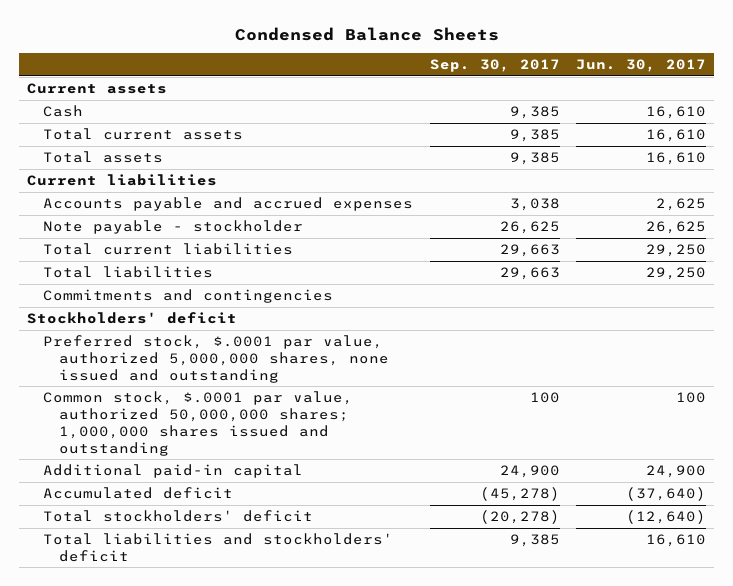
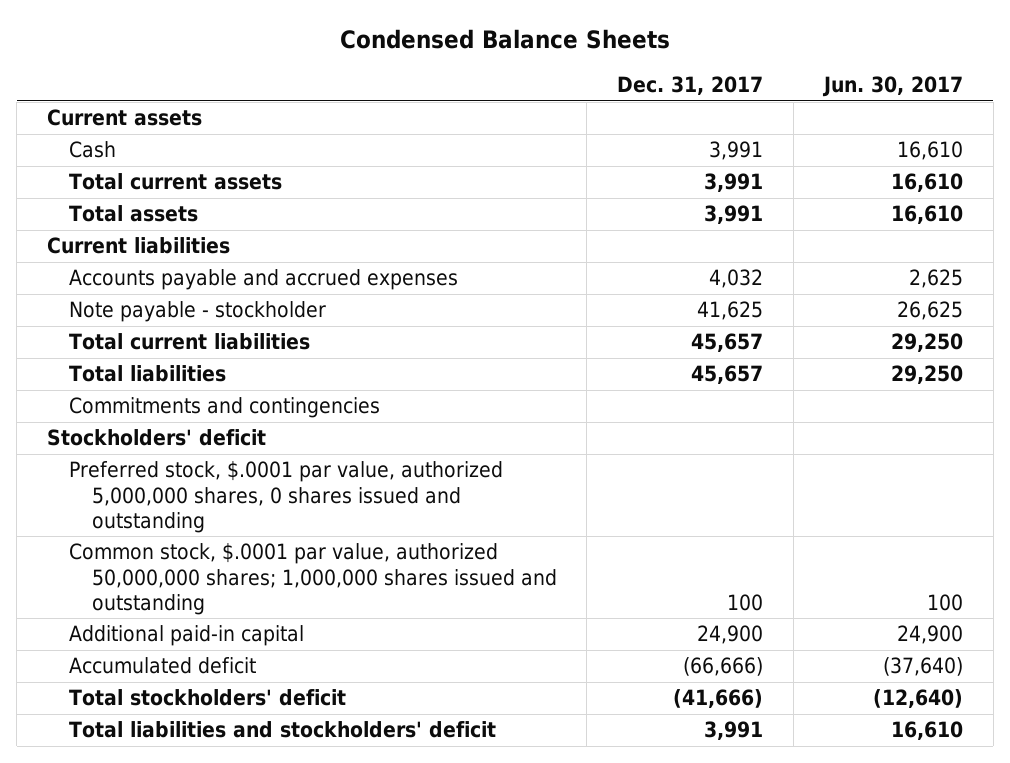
- | Sep. 30, 2017 | Jun. 30, 2017
+ | Dec. 31, 2017 | Jun. 30, 2017
- Preferred stock, $.0001 par value, authorized 5,000,000 shares, none issued and outstanding
+ Preferred stock, $.0001 par value, authorized 5,000,000 shares, 0 shares issued and outstanding

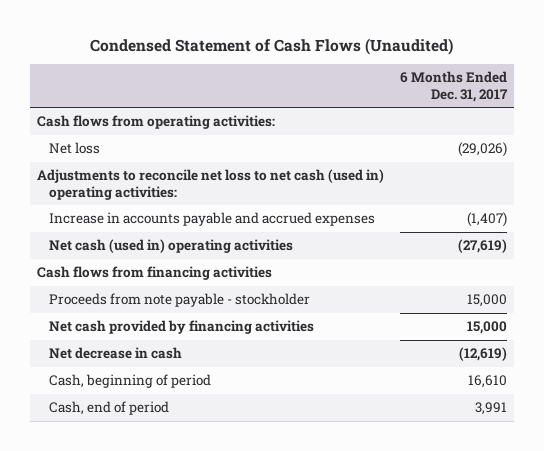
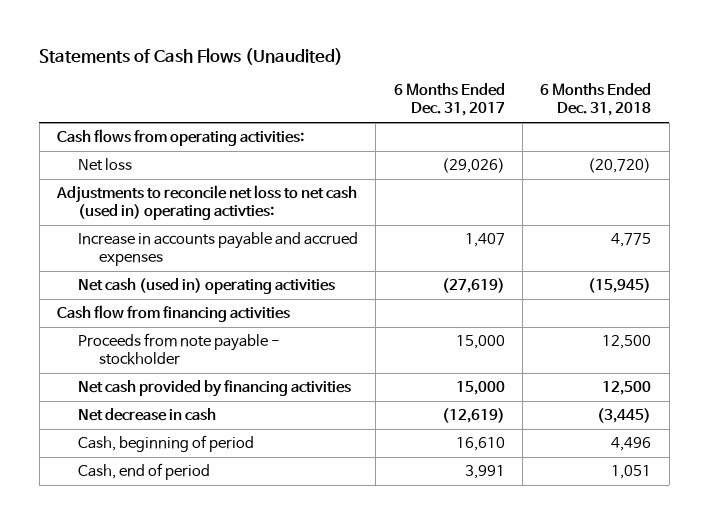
- Condensed Statement of Cash Flows (Unaudited)
+ Statements of Cash Flows (Unaudited)
- | 6 Months Ended Dec. 31, 2017
+ | 6 Months Ended Dec. 31, 2017 | 6 Months Ended Dec. 31, 2018
- Adjustments to reconcile net loss to net cash (used in) operating activities:
- Increase in accounts payable and accrued expenses | (1,407)
+ Adjustments to reconcile net loss to net cash (used in) operating activties:
+ Increase in accounts payable and accrued expenses | 1,407 | 4,775
- Cash flows from financing activities
+ Cash flow from financing activities

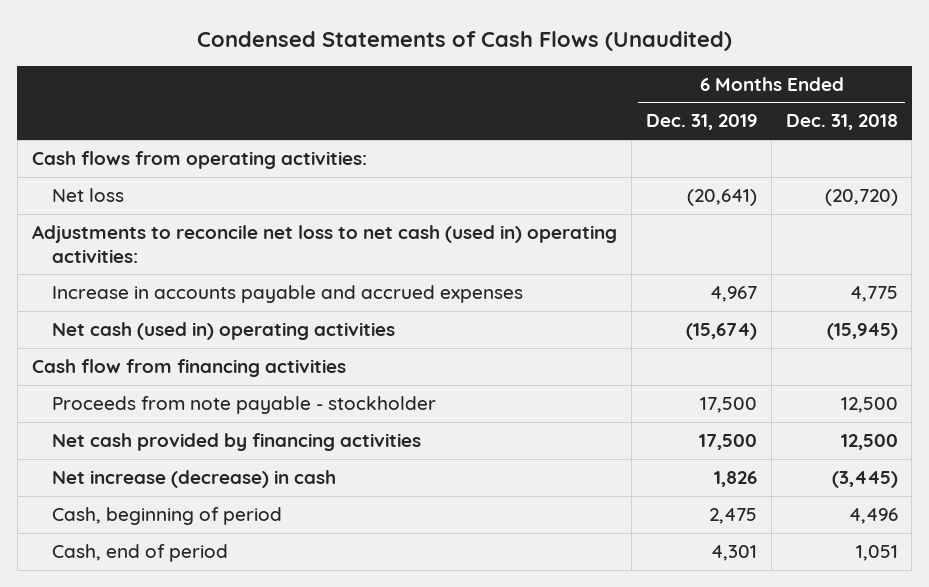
- Statements of Cash Flows (Unaudited)
+ Condensed Statements of Cash Flows (Unaudited)
- | 6 Months Ended Dec. 31, 2017 | 6 Months Ended Dec. 31, 2018
+ | 6 Months Ended Dec. 31, 2019 | 6 Months Ended Dec. 31, 2018
- Adjustments to reconcile net loss to net cash (used in) operating activties:
+ Adjustments to reconcile net loss to net cash (used in) operating activities:
- Net decrease in cash | (12,619) | (3,445)
+ Net increase (decrease) in cash | 1,826 | (3,445)

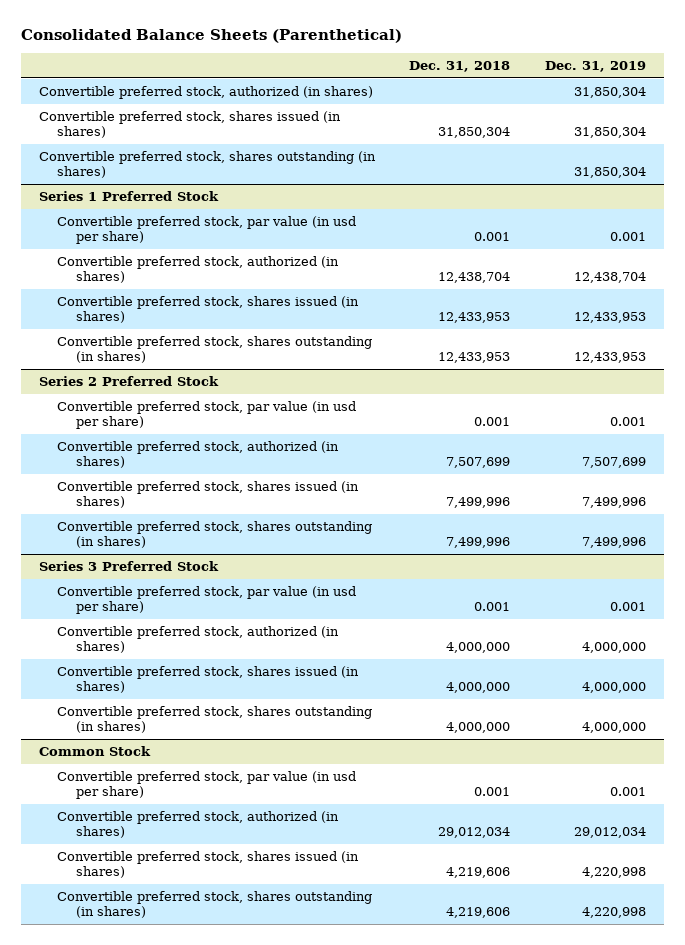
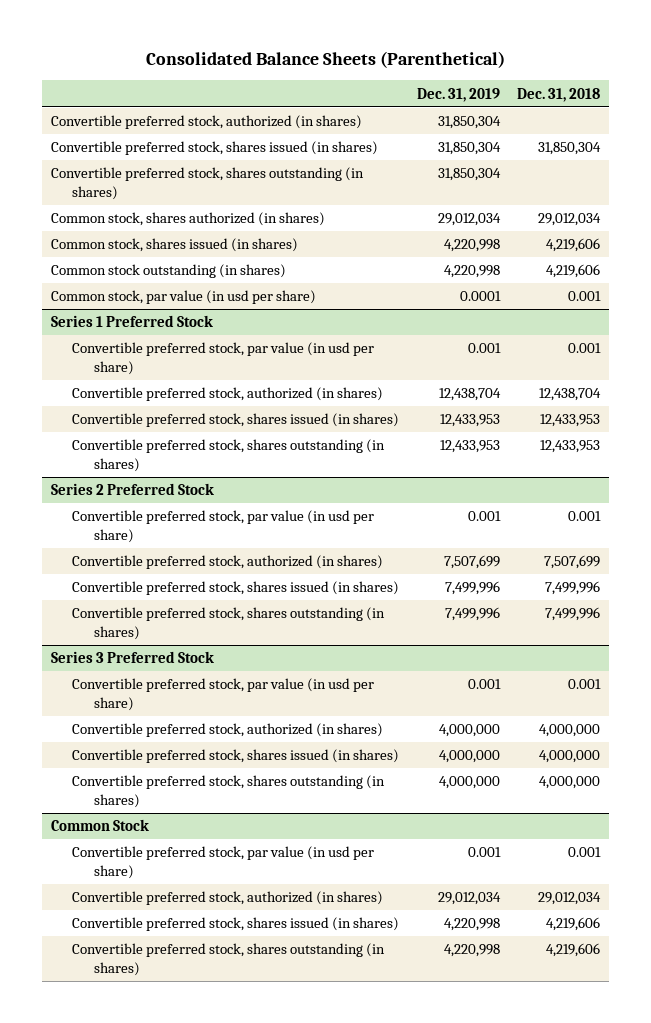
- | Dec. 31, 2018 | Dec. 31, 2019
+ | Dec. 31, 2019 | Dec. 31, 2018
+ Common stock, shares authorized (in shares) | 29,012,034 | 29,012,034
+ Common stock, shares issued (in shares) | 4,220,998 | 4,219,606
+ Common stock outstanding (in shares) | 4,220,998 | 4,219,606
+ Common stock, par value (in usd per share) | 0.0001 | 0.001

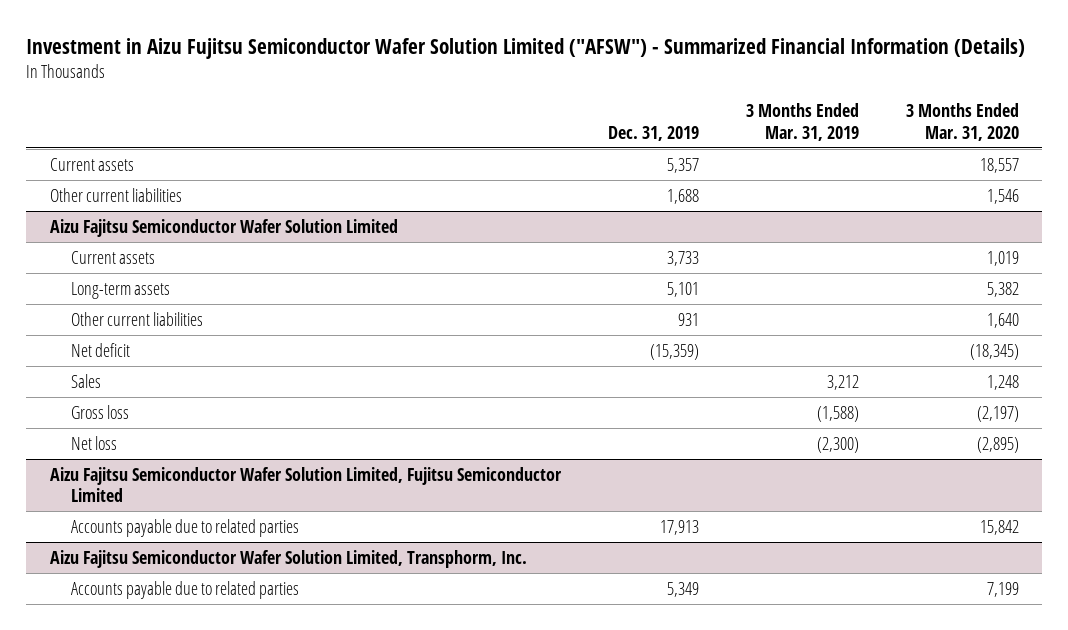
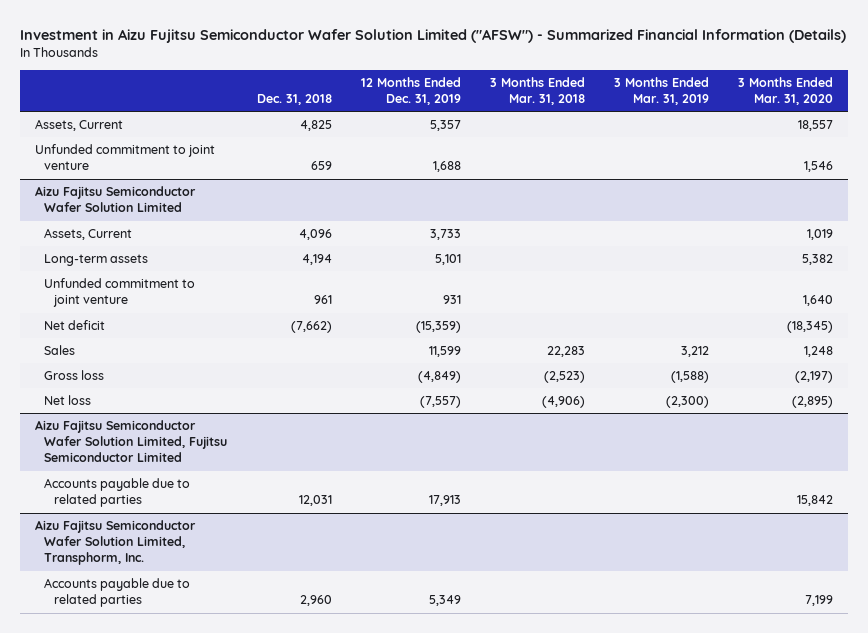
- | Dec. 31, 2019 | 3 Months Ended Mar. 31, 2019 | 3 Months Ended Mar. 31, 2020
+ | Dec. 31, 2018 | 12 Months Ended Dec. 31, 2019 | 3 Months Ended Mar. 31, 2018 | 3 Months Ended Mar. 31, 2019 | 3 Months Ended Mar. 31, 2020
- Current assets | 5,357 | | 18,557
- Other current liabilities | 1,688 | | 1,546
+ Assets, Current | 4,825 | 5,357 | | | 18,557
+ Unfunded commitment to joint venture | 659 | 1,688 | | | 1,546
@ Aizu Fajitsu Semiconductor Wafer Solution Limited
- Current assets | 3,733 | | 1,019
+ Assets, Current | 4,096 | 3,733 | | | 1,019
- Other current liabilities | 931 | | 1,640
+ Unfunded commitment to joint venture | 961 | 931 | | | 1,640

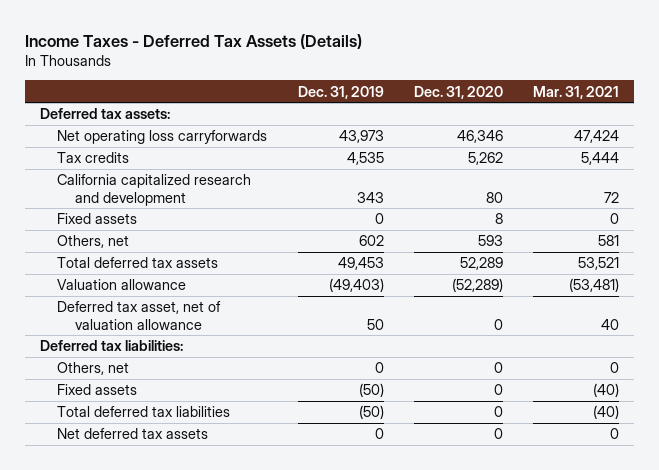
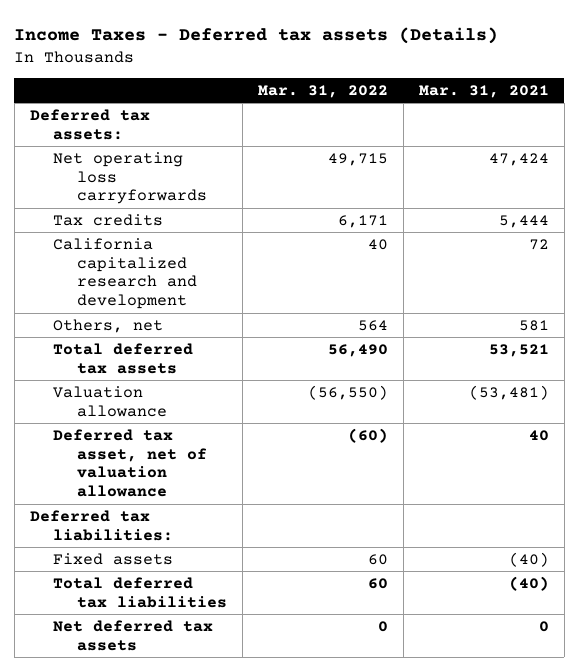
- Income Taxes - Deferred Tax Assets (Details)
+ Income Taxes - Deferred tax assets (Details)
- | Dec. 31, 2019 | Dec. 31, 2020 | Mar. 31, 2021
+ | Mar. 31, 2022 | Mar. 31, 2021
- Fixed assets | 0 | 8 | 0
- Others, net | 0 | 0 | 0

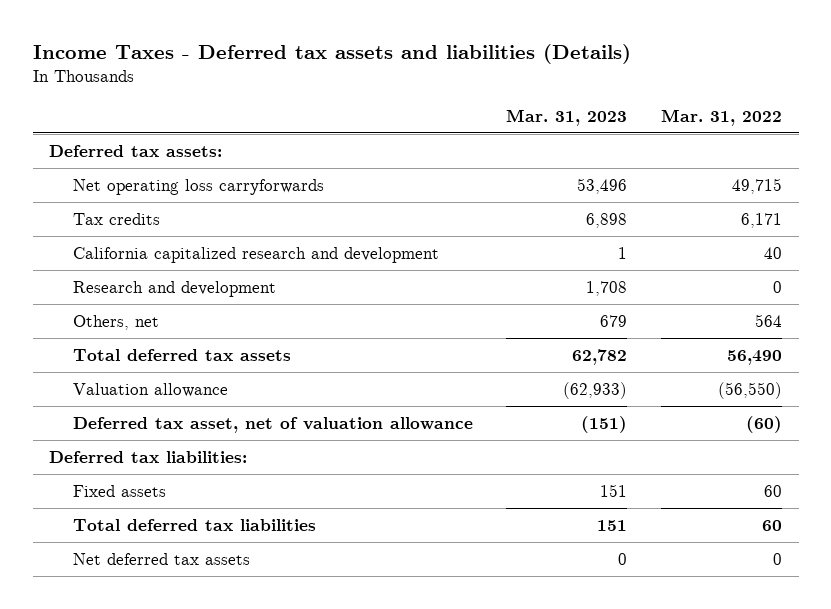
- Income Taxes - Deferred tax assets (Details)
+ Income Taxes - Deferred tax assets and liabilities (Details)
- | Mar. 31, 2022 | Mar. 31, 2021
+ | Mar. 31, 2023 | Mar. 31, 2022
+ Research and development | 1,708 | 0

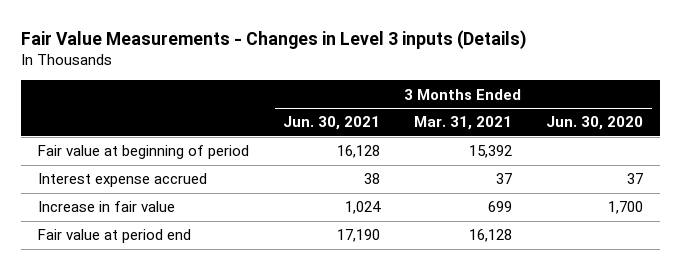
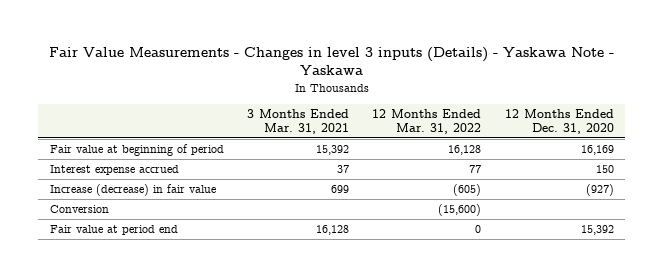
- Fair Value Measurements - Changes in Level 3 inputs (Details)
+ Fair Value Measurements - Changes in level 3 inputs (Details) - Yaskawa Note - Yaskawa
- | 3 Months Ended Jun. 30, 2021 | 3 Months Ended Mar. 31, 2021 | 3 Months Ended Jun. 30, 2020
+ | 3 Months Ended Mar. 31, 2021 | 12 Months Ended Mar. 31, 2022 | 12 Months Ended Dec. 31, 2020
- Increase in fair value | 1,024 | 699 | 1,700
+ Increase (decrease) in fair value | 699 | (605) | (927)
+ Conversion | | (15,600) |

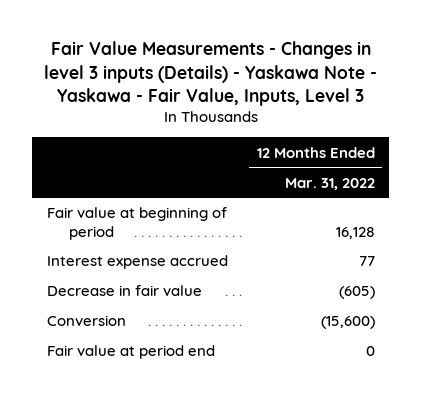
- Fair Value Measurements - Changes in level 3 inputs (Details) - Yaskawa Note - Yaskawa
+ Fair Value Measurements - Changes in level 3 inputs (Details) - Yaskawa Note - Yaskawa - Fair Value, Inputs, Level 3
- | 3 Months Ended Mar. 31, 2021 | 12 Months Ended Mar. 31, 2022 | 12 Months Ended Dec. 31, 2020
+ | 12 Months Ended Mar. 31, 2022
- Increase (decrease) in fair value | 699 | (605) | (927)
+ Decrease in fair value | (605)

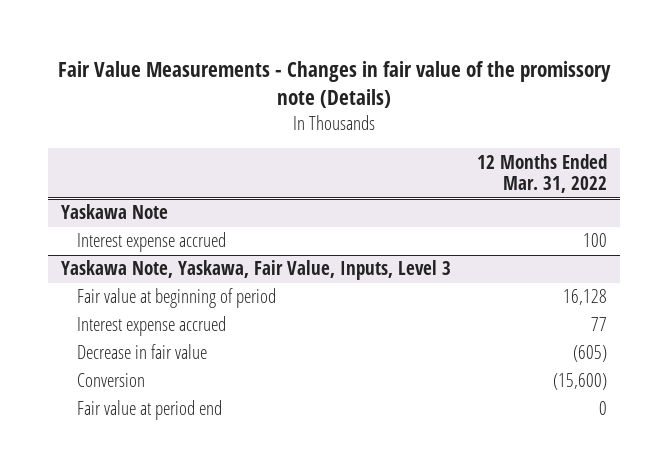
- Fair Value Measurements - Changes in level 3 inputs (Details) - Yaskawa Note - Yaskawa - Fair Value, Inputs, Level 3
+ Fair Value Measurements - Changes in fair value of the promissory note (Details)
+ Yaskawa Note
+ Interest expense accrued | 100
+ Yaskawa Note, Yaskawa, Fair Value, Inputs, Level 3

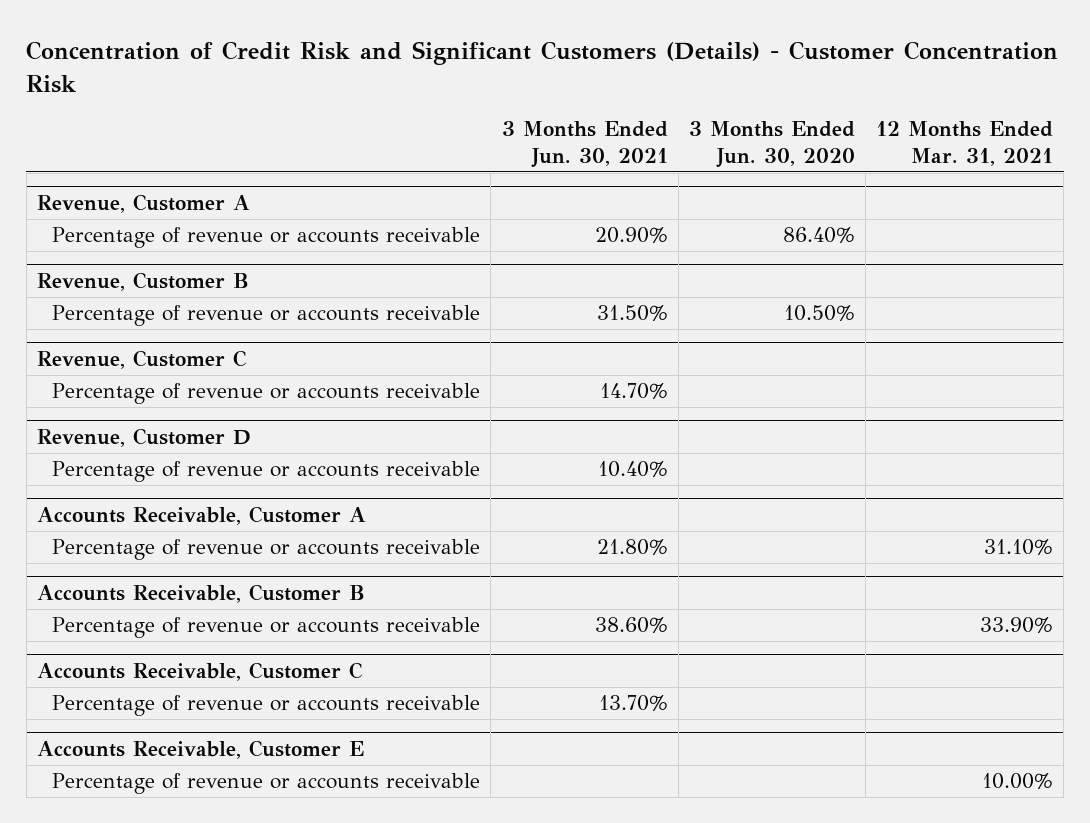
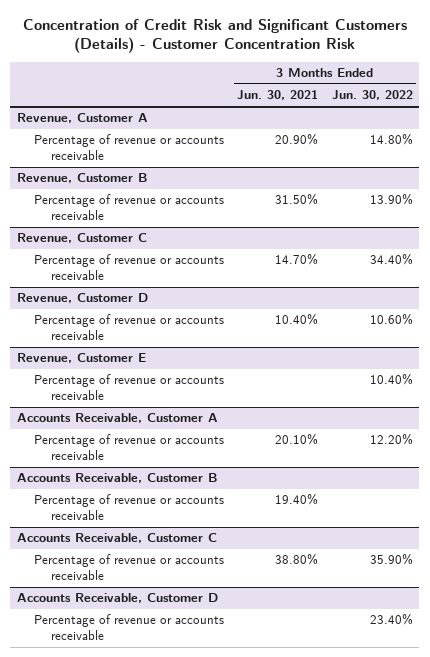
- | 3 Months Ended Jun. 30, 2021 | 3 Months Ended Jun. 30, 2020 | 12 Months Ended Mar. 31, 2021
+ | 3 Months Ended Jun. 30, 2021 | 3 Months Ended Jun. 30, 2022
+ Revenue, Customer E
+ Percentage of revenue or accounts receivable | | 10.40%
@ Accounts Receivable, Customer A
- Percentage of revenue or accounts receivable | 21.80% | | 31.10%
+ Percentage of revenue or accounts receivable | 20.10% | 12.20%
@ Accounts Receivable, Customer B
- Percentage of revenue or accounts receivable | 38.60% | | 33.90%
+ Percentage of revenue or accounts receivable | 19.40% |
@ Accounts Receivable, Customer C
- Percentage of revenue or accounts receivable | 13.70% | |
- Accounts Receivable, Customer E
@ Accounts Receivable, Customer C
+ Percentage of revenue or accounts receivable | 38.80% | 35.90%
+ Accounts Receivable, Customer D

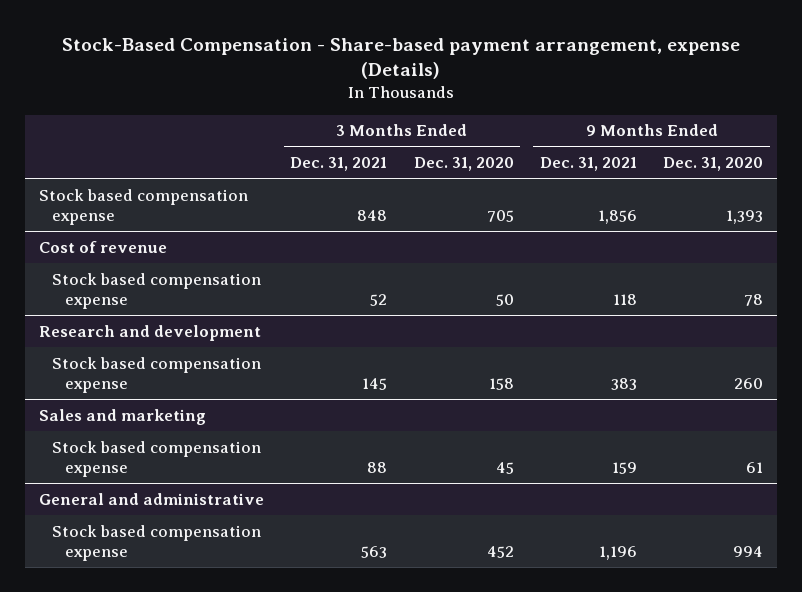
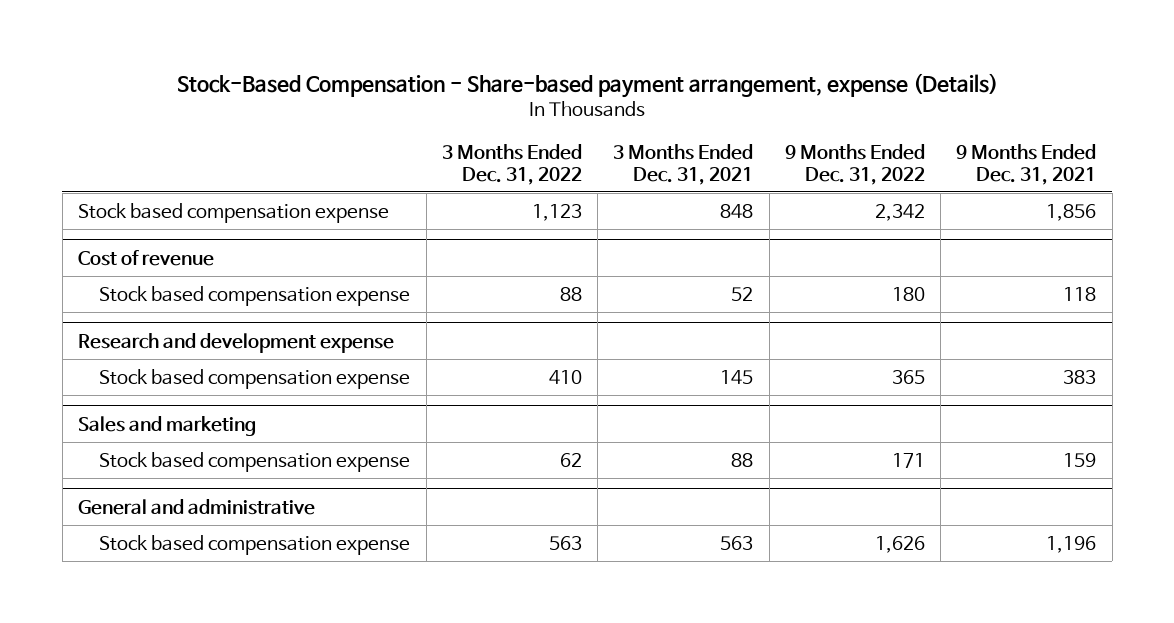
- | 3 Months Ended Dec. 31, 2021 | 3 Months Ended Dec. 31, 2020 | 9 Months Ended Dec. 31, 2021 | 9 Months Ended Dec. 31, 2020
+ | 3 Months Ended Dec. 31, 2022 | 3 Months Ended Dec. 31, 2021 | 9 Months Ended Dec. 31, 2022 | 9 Months Ended Dec. 31, 2021
- Research and development
+ Research and development expense

